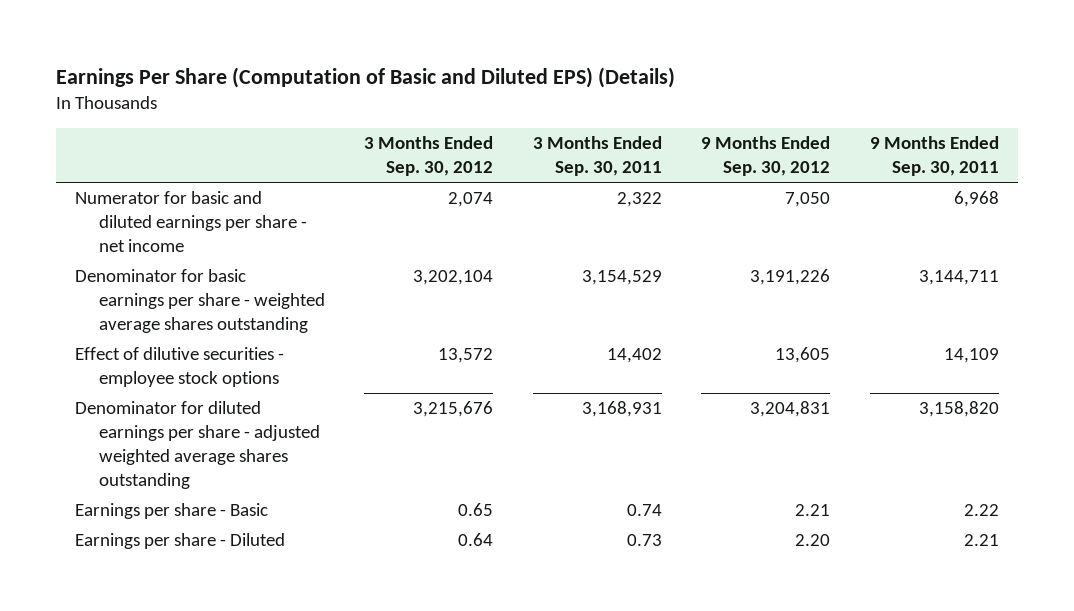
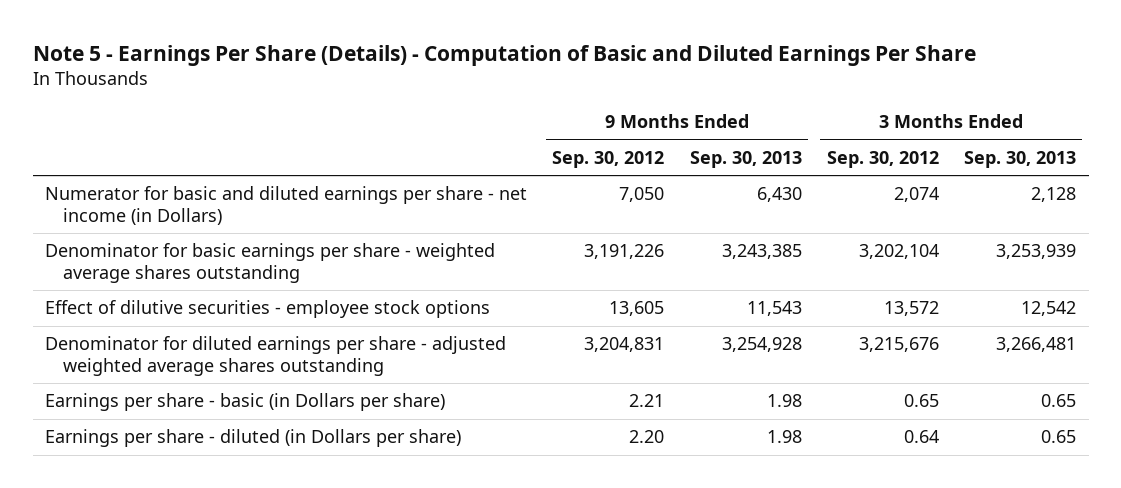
- Earnings Per Share (Computation of Basic and Diluted EPS) (Details)
+ Note 5 - Earnings Per Share (Details) - Computation of Basic and Diluted Earnings Per Share
- | 3 Months Ended Sep. 30, 2012 | 3 Months Ended Sep. 30, 2011 | 9 Months Ended Sep. 30, 2012 | 9 Months Ended Sep. 30, 2011
+ | 9 Months Ended Sep. 30, 2012 | 9 Months Ended Sep. 30, 2013 | 3 Months Ended Sep. 30, 2012 | 3 Months Ended Sep. 30, 2013
- Numerator for basic and diluted earnings per share - net income | 2,074 | 2,322 | 7,050 | 6,968
+ Numerator for basic and diluted earnings per share - net income (in Dollars) | 7,050 | 6,430 | 2,074 | 2,128
- Earnings per share - Basic | 0.65 | 0.74 | 2.21 | 2.22
- Earnings per share - Diluted | 0.64 | 0.73 | 2.20 | 2.21
+ Earnings per share - basic (in Dollars per share) | 2.21 | 1.98 | 0.65 | 0.65
+ Earnings per share - diluted (in Dollars per share) | 2.20 | 1.98 | 0.64 | 0.65

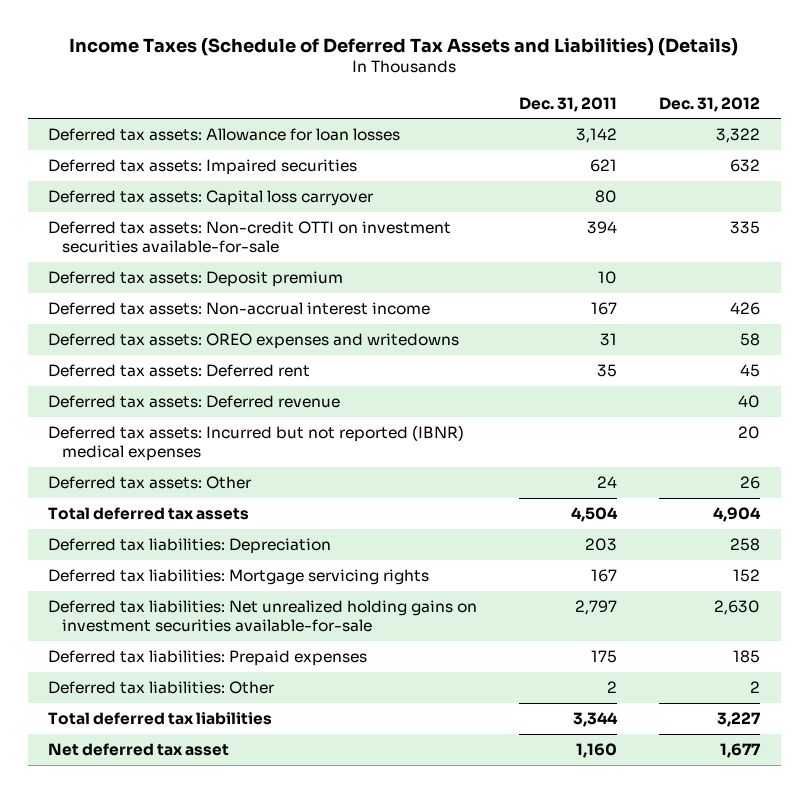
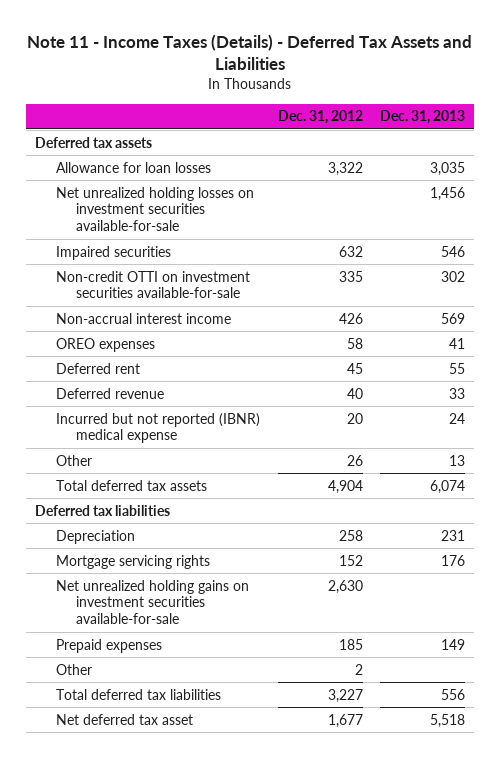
- Income Taxes (Schedule of Deferred Tax Assets and Liabilities) (Details)
+ Note 11 - Income Taxes (Details) - Deferred Tax Assets and Liabilities
- | Dec. 31, 2011 | Dec. 31, 2012
+ | Dec. 31, 2012 | Dec. 31, 2013
- Deferred tax assets: Allowance for loan losses | 3,142 | 3,322
- Deferred tax assets: Impaired securities | 621 | 632
- Deferred tax assets: Capital loss carryover | 80 |
- Deferred tax assets: Non-credit OTTI on investment securities available-for-sale | 394 | 335
- Deferred tax assets: Deposit premium | 10 |
- Deferred tax assets: Non-accrual interest income | 167 | 426
- Deferred tax assets: OREO expenses and writedowns | 31 | 58
- Deferred tax assets: Deferred rent | 35 | 45
- Deferred tax assets: Deferred revenue | | 40
- Deferred tax assets: Incurred but not reported (IBNR) medical expenses | | 20
- Deferred tax assets: Other | 24 | 26
+ Deferred tax assets
+ Allowance for loan losses | 3,322 | 3,035
+ Net unrealized holding losses on investment securities available-for-sale | | 1,456
+ Impaired securities | 632 | 546
+ Non-credit OTTI on investment securities available-for-sale | 335 | 302
+ Non-accrual interest income | 426 | 569
+ OREO expenses | 58 | 41
+ Deferred rent | 45 | 55
+ Deferred revenue | 40 | 33
+ Incurred but not reported (IBNR) medical expense | 20 | 24
+ Other | 26 | 13
- Deferred tax liabilities: Depreciation | 203 | 258
- Deferred tax liabilities: Mortgage servicing rights | 167 | 152
- Deferred tax liabilities: Net unrealized holding gains on investment securities available-for-sale | 2,797 | 2,630
- Deferred tax liabilities: Prepaid expenses | 175 | 185
- Deferred tax liabilities: Other | 2 | 2
+ Deferred tax liabilities
+ Depreciation | 258 | 231
+ Mortgage servicing rights | 152 | 176
+ Net unrealized holding gains on investment securities available-for-sale | 2,630 |
+ Prepaid expenses | 185 | 149
+ Other | 2 |

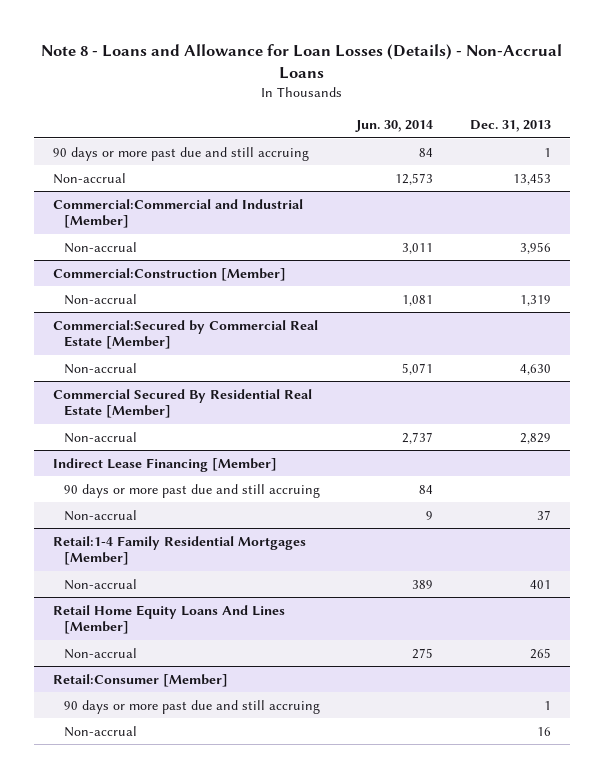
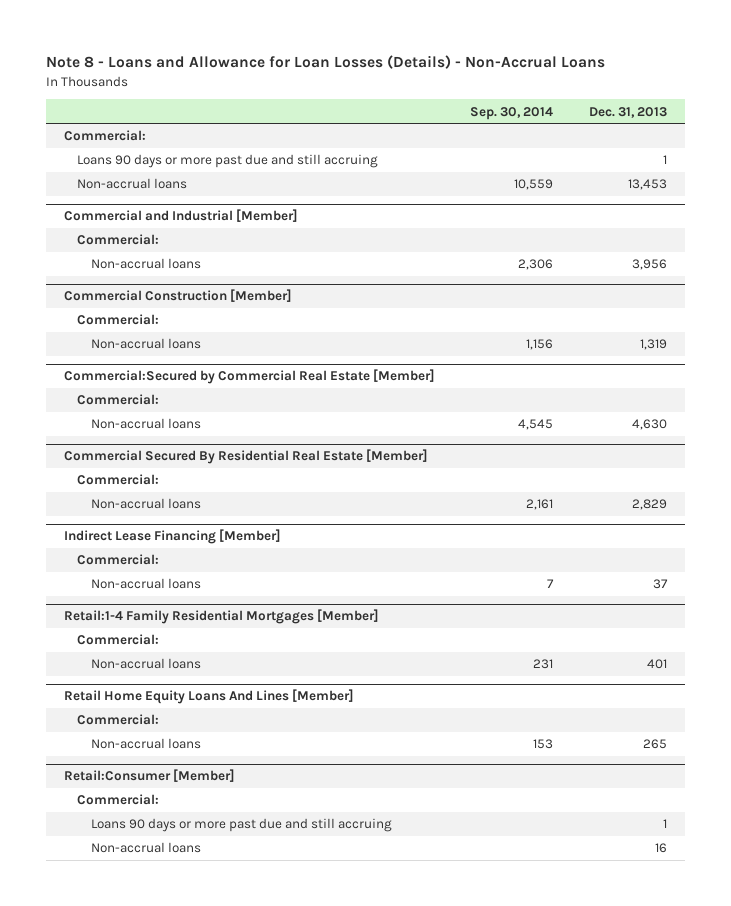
- | Jun. 30, 2014 | Dec. 31, 2013
+ | Sep. 30, 2014 | Dec. 31, 2013
- 90 days or more past due and still accruing | 84 | 1
- Non-accrual | 12,573 | 13,453
- Commercial:Commercial and Industrial [Member]
- Non-accrual | 3,011 | 3,956
- Commercial:Construction [Member]
- Non-accrual | 1,081 | 1,319
+ Commercial:
+ Loans 90 days or more past due and still accruing | | 1
+ Non-accrual loans | 10,559 | 13,453
+ Commercial and Industrial [Member]
+ Commercial:
+ Non-accrual loans | 2,306 | 3,956
+ Commercial Construction [Member]
+ Commercial:
+ Non-accrual loans | 1,156 | 1,319
@ Commercial:Secured by Commercial Real Estate [Member]
- Non-accrual | 5,071 | 4,630
+ Commercial:
+ Non-accrual loans | 4,545 | 4,630
@ Commercial Secured By Residential Real Estate [Member]
- Non-accrual | 2,737 | 2,829
+ Commercial:
+ Non-accrual loans | 2,161 | 2,829
@ Indirect Lease Financing [Member]
- 90 days or more past due and still accruing | 84 |
- Non-accrual | 9 | 37
+ Commercial:
+ Non-accrual loans | 7 | 37
@ Retail:1-4 Family Residential Mortgages [Member]
- Non-accrual | 389 | 401
+ Commercial:
+ Non-accrual loans | 231 | 401
@ Retail Home Equity Loans And Lines [Member]
- Non-accrual | 275 | 265
+ Commercial:
+ Non-accrual loans | 153 | 265
@ Retail:Consumer [Member]
- 90 days or more past due and still accruing | | 1
- Non-accrual | | 16
+ Commercial:
+ Loans 90 days or more past due and still accruing | | 1
+ Non-accrual loans | | 16

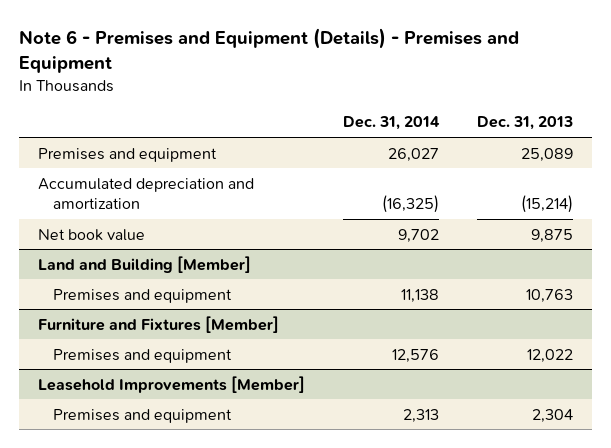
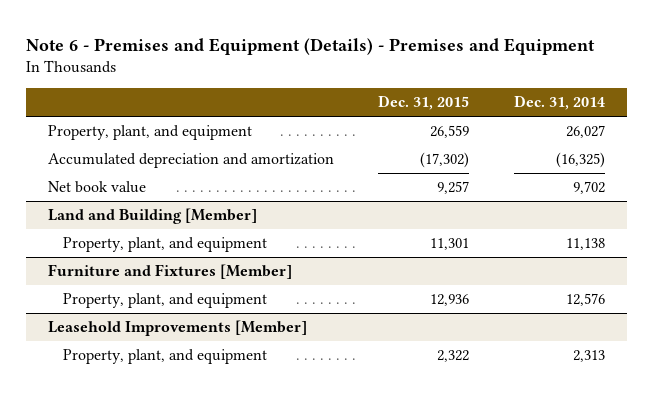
- | Dec. 31, 2014 | Dec. 31, 2013
+ | Dec. 31, 2015 | Dec. 31, 2014
- Premises and equipment | 26,027 | 25,089
+ Property, plant, and equipment | 26,559 | 26,027
@ Land and Building [Member]
- Premises and equipment | 11,138 | 10,763
+ Property, plant, and equipment | 11,301 | 11,138
@ Furniture and Fixtures [Member]
- Premises and equipment | 12,576 | 12,022
+ Property, plant, and equipment | 12,936 | 12,576
@ Leasehold Improvements [Member]
- Premises and equipment | 2,313 | 2,304
+ Property, plant, and equipment | 2,322 | 2,313

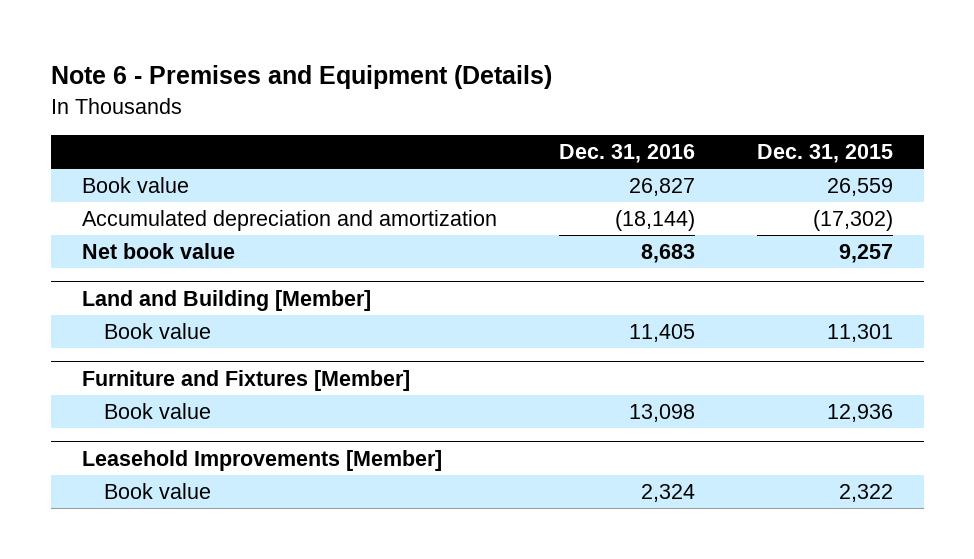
- Note 6 - Premises and Equipment (Details) - Premises and Equipment
+ Note 6 - Premises and Equipment (Details)
- | Dec. 31, 2015 | Dec. 31, 2014
+ | Dec. 31, 2016 | Dec. 31, 2015
- Property, plant, and equipment | 26,559 | 26,027
+ Book value | 26,827 | 26,559
@ Land and Building [Member]
- Property, plant, and equipment | 11,301 | 11,138
+ Book value | 11,405 | 11,301
@ Furniture and Fixtures [Member]
- Property, plant, and equipment | 12,936 | 12,576
+ Book value | 13,098 | 12,936
@ Leasehold Improvements [Member]
- Property, plant, and equipment | 2,322 | 2,313
+ Book value | 2,324 | 2,322

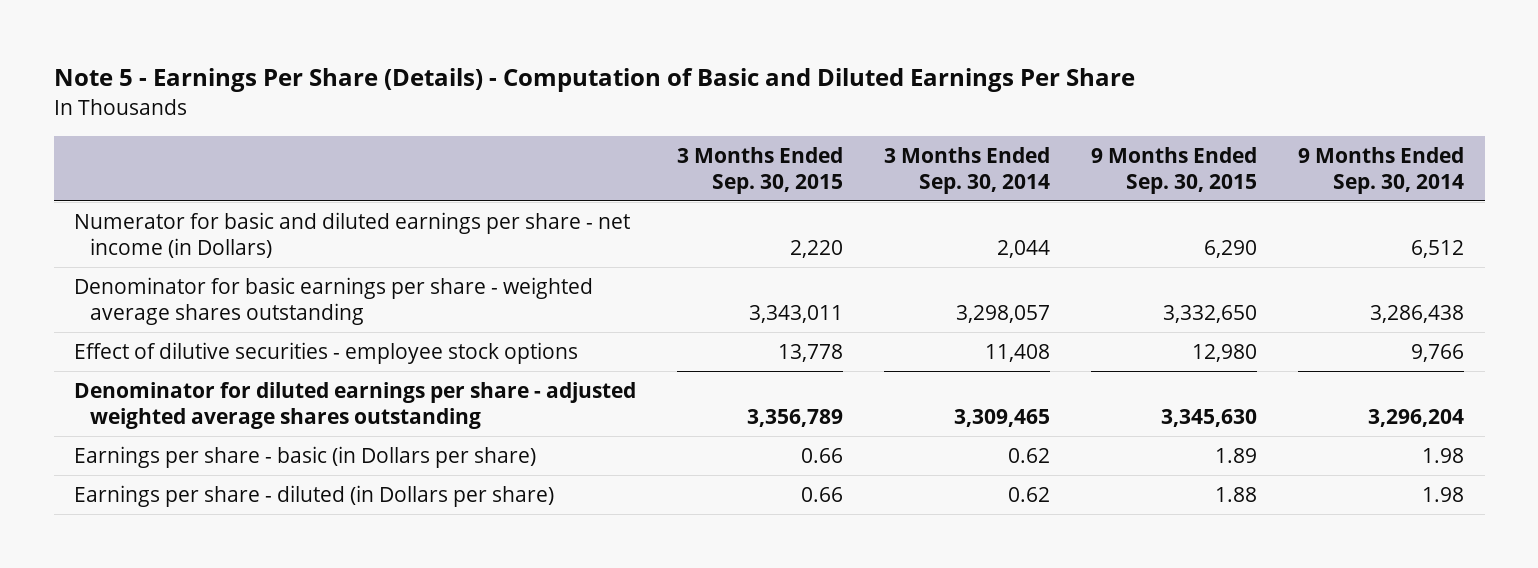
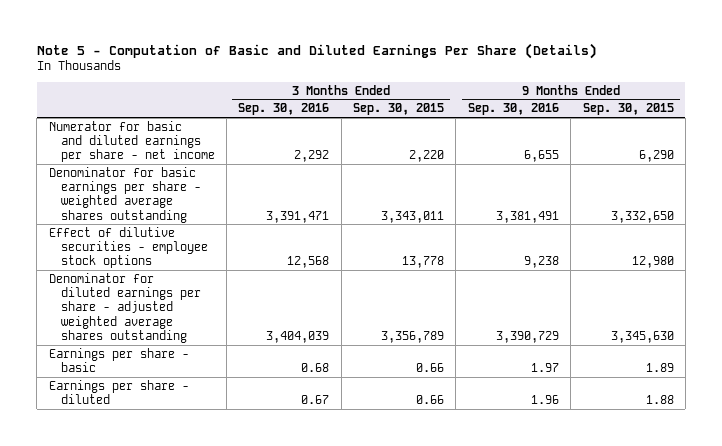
- Note 5 - Earnings Per Share (Details) - Computation of Basic and Diluted Earnings Per Share
+ Note 5 - Computation of Basic and Diluted Earnings Per Share (Details)
- | 3 Months Ended Sep. 30, 2015 | 3 Months Ended Sep. 30, 2014 | 9 Months Ended Sep. 30, 2015 | 9 Months Ended Sep. 30, 2014
+ | 3 Months Ended Sep. 30, 2016 | 3 Months Ended Sep. 30, 2015 | 9 Months Ended Sep. 30, 2016 | 9 Months Ended Sep. 30, 2015
- Numerator for basic and diluted earnings per share - net income (in Dollars) | 2,220 | 2,044 | 6,290 | 6,512
+ Numerator for basic and diluted earnings per share - net income | 2,292 | 2,220 | 6,655 | 6,290
- Earnings per share - basic (in Dollars per share) | 0.66 | 0.62 | 1.89 | 1.98
- Earnings per share - diluted (in Dollars per share) | 0.66 | 0.62 | 1.88 | 1.98
+ Earnings per share - basic | 0.68 | 0.66 | 1.97 | 1.89
+ Earnings per share - diluted | 0.67 | 0.66 | 1.96 | 1.88

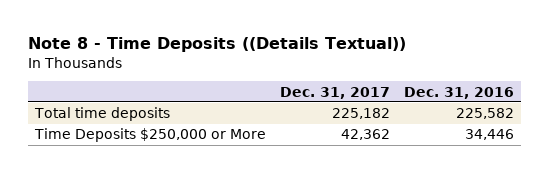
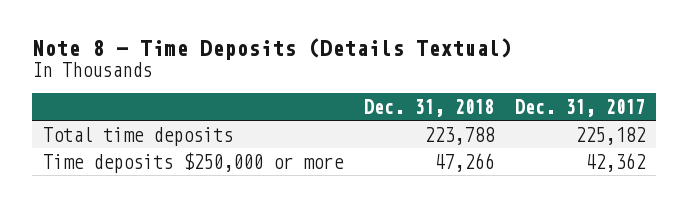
- Note 8 - Time Deposits ((Details Textual))
+ Note 8 - Time Deposits (Details Textual)
- | Dec. 31, 2017 | Dec. 31, 2016
+ | Dec. 31, 2018 | Dec. 31, 2017
- Time Deposits $250,000 or More | 42,362 | 34,446
+ Time deposits $250,000 or more | 47,266 | 42,362

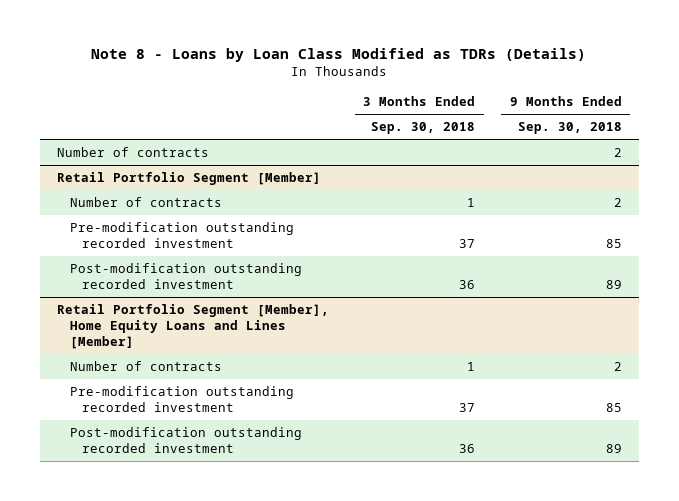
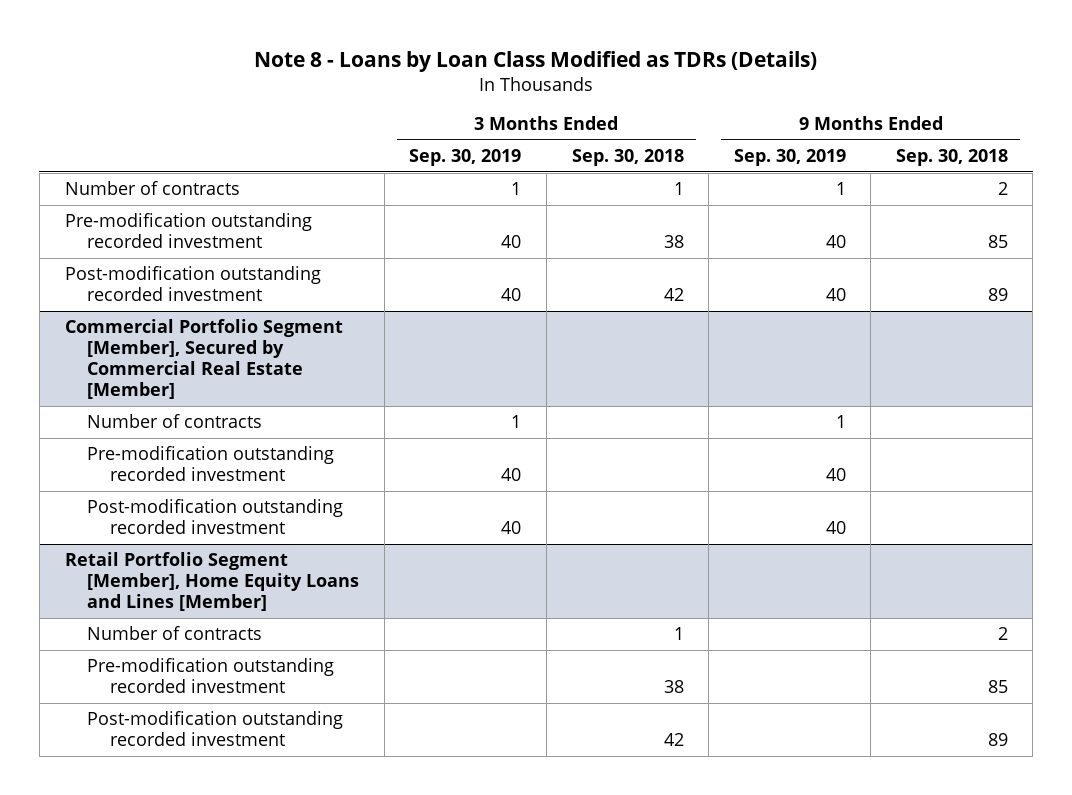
- | 3 Months Ended Sep. 30, 2018 | 9 Months Ended Sep. 30, 2018
+ | 3 Months Ended Sep. 30, 2019 | 3 Months Ended Sep. 30, 2018 | 9 Months Ended Sep. 30, 2019 | 9 Months Ended Sep. 30, 2018
- Number of contracts | | 2
- Retail Portfolio Segment [Member]
- Pre-modification outstanding recorded investment | 37 | 85
- Post-modification outstanding recorded investment | 36 | 89
+ Pre-modification outstanding recorded investment | 40 | 38 | 40 | 85
+ Post-modification outstanding recorded investment | 40 | 42 | 40 | 89
+ Commercial Portfolio Segment [Member], Secured by Commercial Real Estate [Member]
+ Number of contracts | 1 | | 1 |
+ Pre-modification outstanding recorded investment | 40 | | 40 |
+ Post-modification outstanding recorded investment | 40 | | 40 |
@ Retail Portfolio Segment [Member], Home Equity Loans and Lines [Member]
- Pre-modification outstanding recorded investment | 37 | 85
- Post-modification outstanding recorded investment | 36 | 89
+ Pre-modification outstanding recorded investment | | 38 | | 85
+ Post-modification outstanding recorded investment | | 42 | | 89

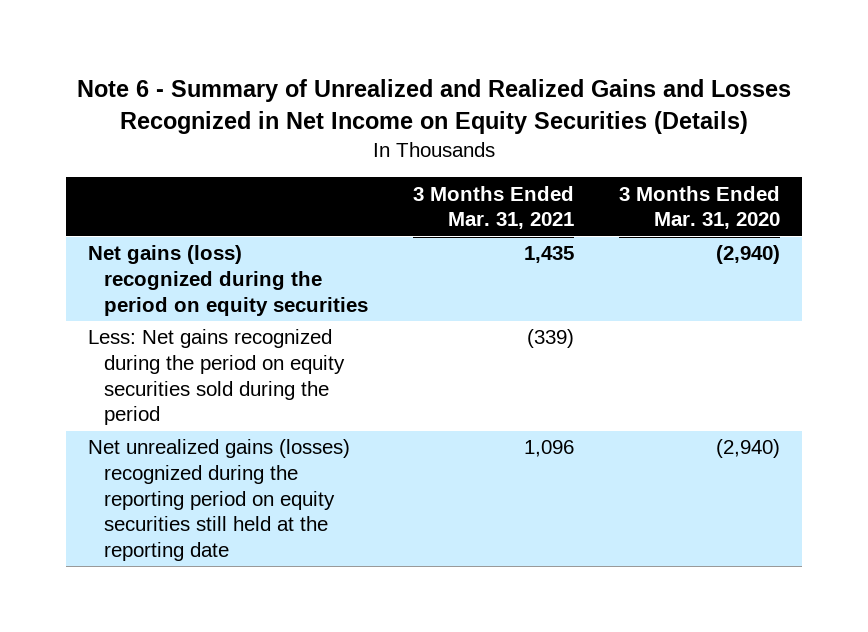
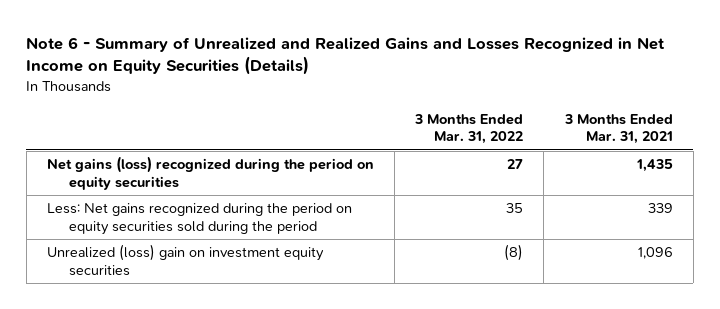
- | 3 Months Ended Mar. 31, 2021 | 3 Months Ended Mar. 31, 2020
+ | 3 Months Ended Mar. 31, 2022 | 3 Months Ended Mar. 31, 2021
- Less: Net gains recognized during the period on equity securities sold during the period | (339) |
- Net unrealized gains (losses) recognized during the reporting period on equity securities still held at the reporting date | 1,096 | (2,940)
+ Less: Net gains recognized during the period on equity securities sold during the period | 35 | 339
+ Unrealized (loss) gain on investment equity securities | (8) | 1,096

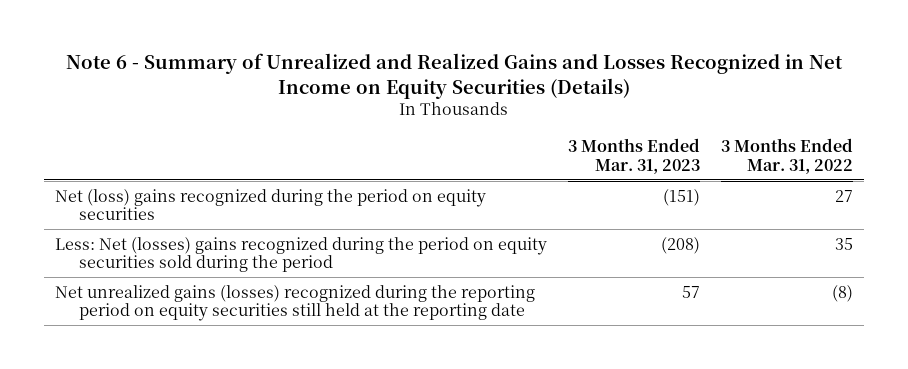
- | 3 Months Ended Mar. 31, 2022 | 3 Months Ended Mar. 31, 2021
+ | 3 Months Ended Mar. 31, 2023 | 3 Months Ended Mar. 31, 2022
- Net gains (loss) recognized during the period on equity securities | 27 | 1,435
- Less: Net gains recognized during the period on equity securities sold during the period | 35 | 339
- Unrealized (loss) gain on investment equity securities | (8) | 1,096
+ Net (loss) gains recognized during the period on equity securities | (151) | 27
+ Less: Net (losses) gains recognized during the period on equity securities sold during the period | (208) | 35
+ Net unrealized gains (losses) recognized during the reporting period on equity securities still held at the reporting date | 57 | (8)

